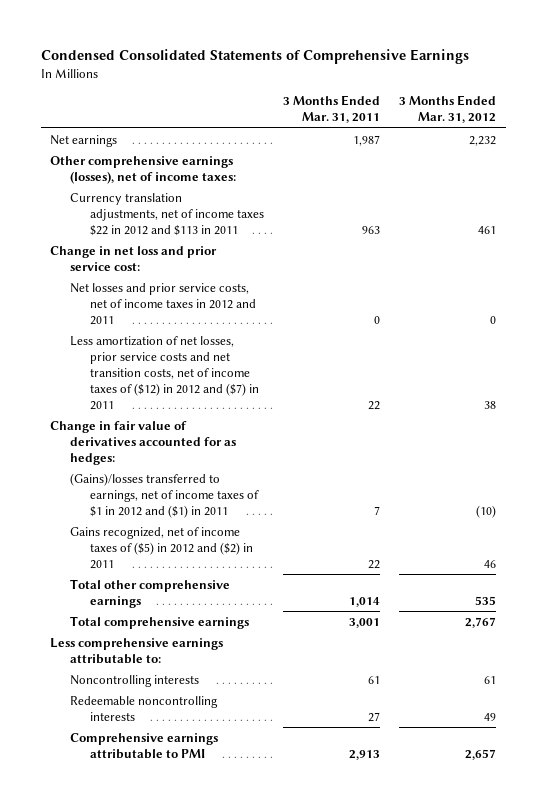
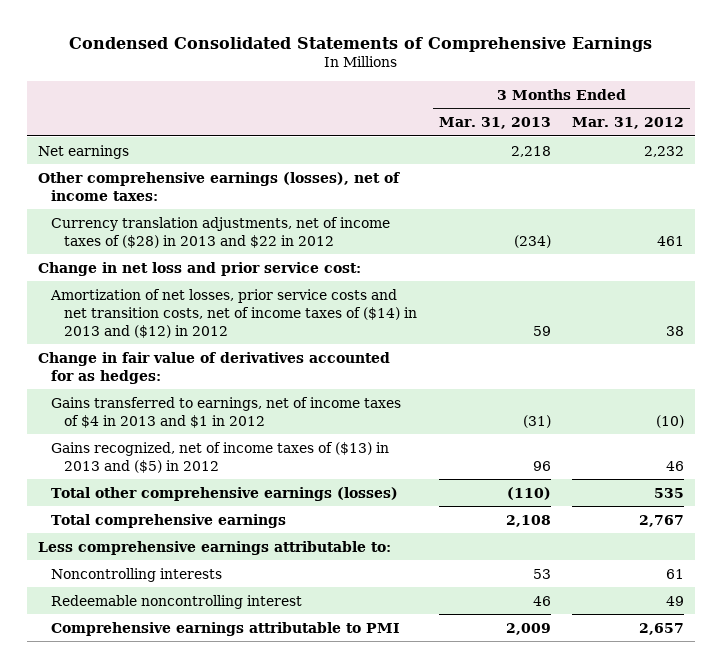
- | 3 Months Ended Mar. 31, 2011 | 3 Months Ended Mar. 31, 2012
+ | 3 Months Ended Mar. 31, 2013 | 3 Months Ended Mar. 31, 2012
- Currency translation adjustments, net of income taxes $22 in 2012 and $113 in 2011 | 963 | 461
+ Currency translation adjustments, net of income taxes of ($28) in 2013 and $22 in 2012 | (234) | 461
- Net losses and prior service costs, net of income taxes in 2012 and 2011 | 0 | 0
- Less amortization of net losses, prior service costs and net transition costs, net of income taxes of ($12) in 2012 and ($7) in 2011 | 22 | 38
+ Amortization of net losses, prior service costs and net transition costs, net of income taxes of ($14) in 2013 and ($12) in 2012 | 59 | 38
- (Gains)/losses transferred to earnings, net of income taxes of $1 in 2012 and ($1) in 2011 | 7 | (10)
- Gains recognized, net of income taxes of ($5) in 2012 and ($2) in 2011 | 22 | 46
- Total other comprehensive earnings | 1,014 | 535
+ Gains transferred to earnings, net of income taxes of $4 in 2013 and $1 in 2012 | (31) | (10)
+ Gains recognized, net of income taxes of ($13) in 2013 and ($5) in 2012 | 96 | 46
+ Total other comprehensive earnings (losses) | (110) | 535
- Redeemable noncontrolling interests | 27 | 49
+ Redeemable noncontrolling interest | 46 | 49

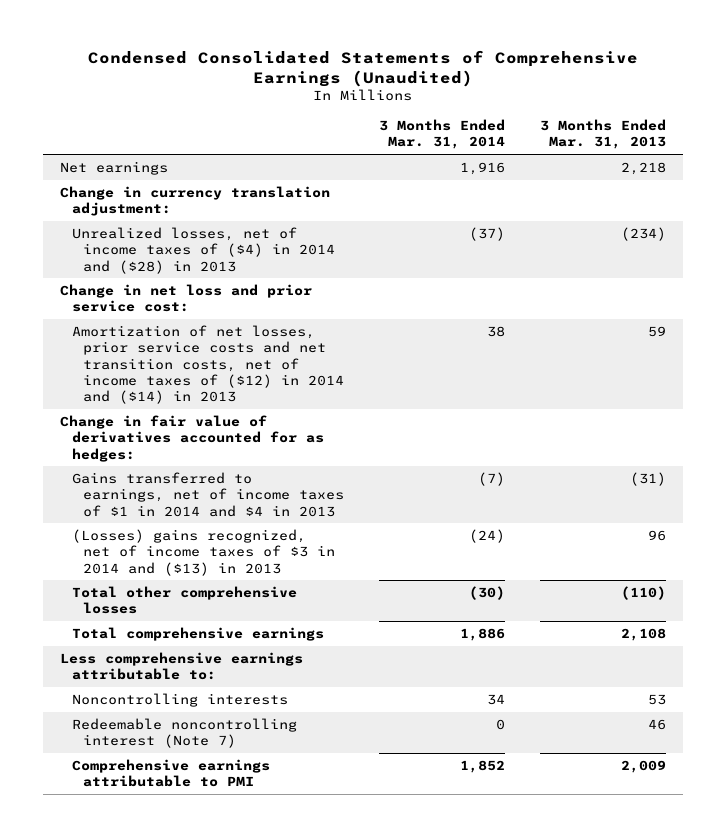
- Condensed Consolidated Statements of Comprehensive Earnings
+ Condensed Consolidated Statements of Comprehensive Earnings (Unaudited)
- | 3 Months Ended Mar. 31, 2013 | 3 Months Ended Mar. 31, 2012
+ | 3 Months Ended Mar. 31, 2014 | 3 Months Ended Mar. 31, 2013
- Other comprehensive earnings (losses), net of income taxes:
- Currency translation adjustments, net of income taxes of ($28) in 2013 and $22 in 2012 | (234) | 461
+ Change in currency translation adjustment:
+ Unrealized losses, net of income taxes of ($4) in 2014 and ($28) in 2013 | (37) | (234)
- Amortization of net losses, prior service costs and net transition costs, net of income taxes of ($14) in 2013 and ($12) in 2012 | 59 | 38
+ Amortization of net losses, prior service costs and net transition costs, net of income taxes of ($12) in 2014 and ($14) in 2013 | 38 | 59
- Gains transferred to earnings, net of income taxes of $4 in 2013 and $1 in 2012 | (31) | (10)
- Gains recognized, net of income taxes of ($13) in 2013 and ($5) in 2012 | 96 | 46
- Total other comprehensive earnings (losses) | (110) | 535
+ Gains transferred to earnings, net of income taxes of $1 in 2014 and $4 in 2013 | (7) | (31)
+ (Losses) gains recognized, net of income taxes of $3 in 2014 and ($13) in 2013 | (24) | 96
+ Total other comprehensive losses | (30) | (110)
- Redeemable noncontrolling interest | 46 | 49
+ Redeemable noncontrolling interest (Note 7) | 0 | 46

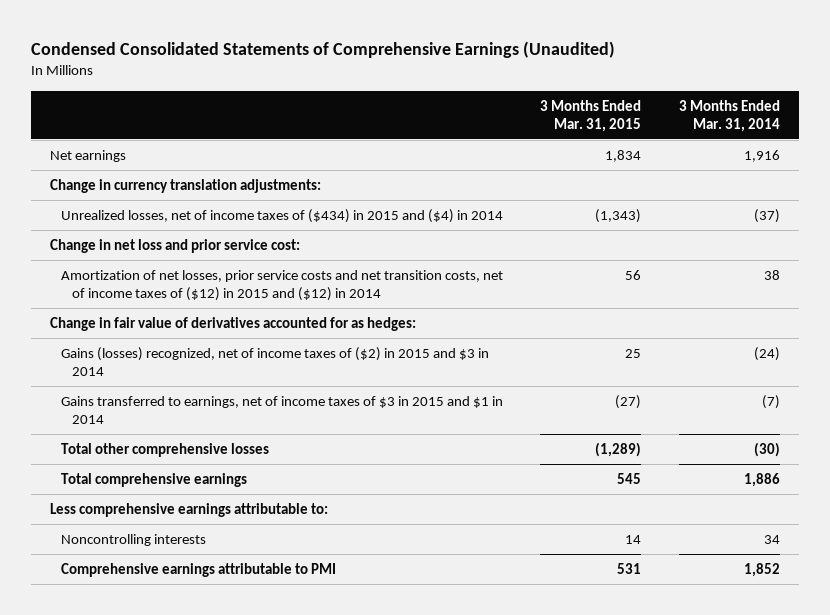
- | 3 Months Ended Mar. 31, 2014 | 3 Months Ended Mar. 31, 2013
+ | 3 Months Ended Mar. 31, 2015 | 3 Months Ended Mar. 31, 2014
- Change in currency translation adjustment:
- Unrealized losses, net of income taxes of ($4) in 2014 and ($28) in 2013 | (37) | (234)
+ Change in currency translation adjustments:
+ Unrealized losses, net of income taxes of ($434) in 2015 and ($4) in 2014 | (1,343) | (37)
- Amortization of net losses, prior service costs and net transition costs, net of income taxes of ($12) in 2014 and ($14) in 2013 | 38 | 59
+ Amortization of net losses, prior service costs and net transition costs, net of income taxes of ($12) in 2015 and ($12) in 2014 | 56 | 38
- Gains transferred to earnings, net of income taxes of $1 in 2014 and $4 in 2013 | (7) | (31)
- (Losses) gains recognized, net of income taxes of $3 in 2014 and ($13) in 2013 | (24) | 96
+ Gains (losses) recognized, net of income taxes of ($2) in 2015 and $3 in 2014 | 25 | (24)
+ Gains transferred to earnings, net of income taxes of $3 in 2015 and $1 in 2014 | (27) | (7)
- Redeemable noncontrolling interest (Note 7) | 0 | 46

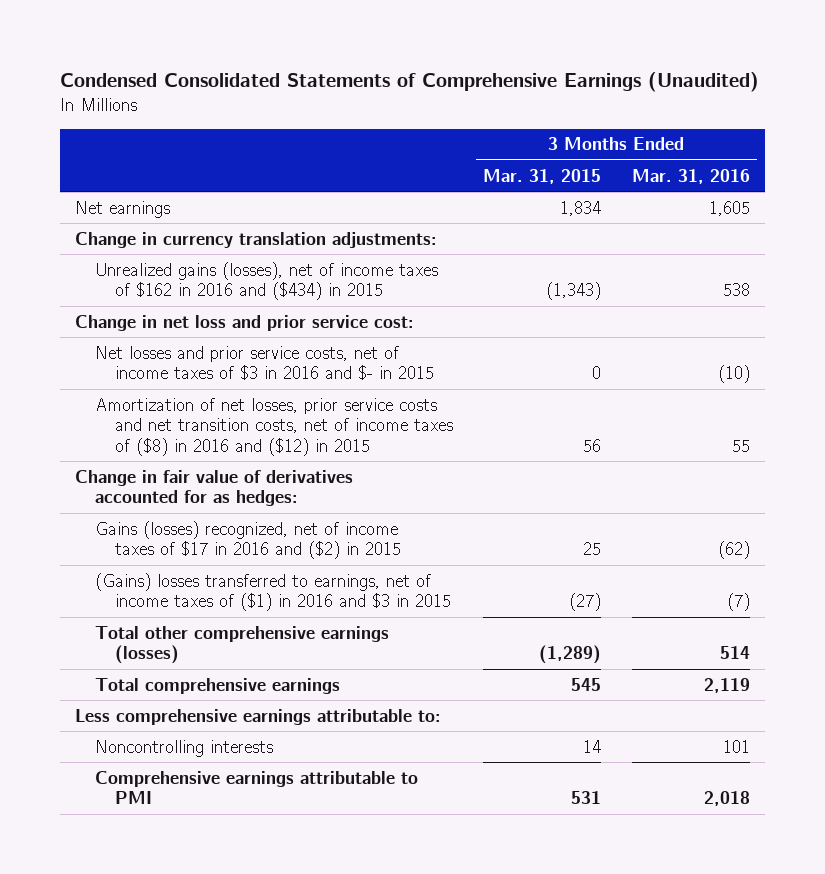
- | 3 Months Ended Mar. 31, 2015 | 3 Months Ended Mar. 31, 2014
+ | 3 Months Ended Mar. 31, 2015 | 3 Months Ended Mar. 31, 2016
- Unrealized losses, net of income taxes of ($434) in 2015 and ($4) in 2014 | (1,343) | (37)
+ Unrealized gains (losses), net of income taxes of $162 in 2016 and ($434) in 2015 | (1,343) | 538
- Amortization of net losses, prior service costs and net transition costs, net of income taxes of ($12) in 2015 and ($12) in 2014 | 56 | 38
+ Net losses and prior service costs, net of income taxes of $3 in 2016 and $- in 2015 | 0 | (10)
+ Amortization of net losses, prior service costs and net transition costs, net of income taxes of ($8) in 2016 and ($12) in 2015 | 56 | 55
- Gains (losses) recognized, net of income taxes of ($2) in 2015 and $3 in 2014 | 25 | (24)
- Gains transferred to earnings, net of income taxes of $3 in 2015 and $1 in 2014 | (27) | (7)
- Total other comprehensive losses | (1,289) | (30)
+ Gains (losses) recognized, net of income taxes of $17 in 2016 and ($2) in 2015 | 25 | (62)
+ (Gains) losses transferred to earnings, net of income taxes of ($1) in 2016 and $3 in 2015 | (27) | (7)
+ Total other comprehensive earnings (losses) | (1,289) | 514

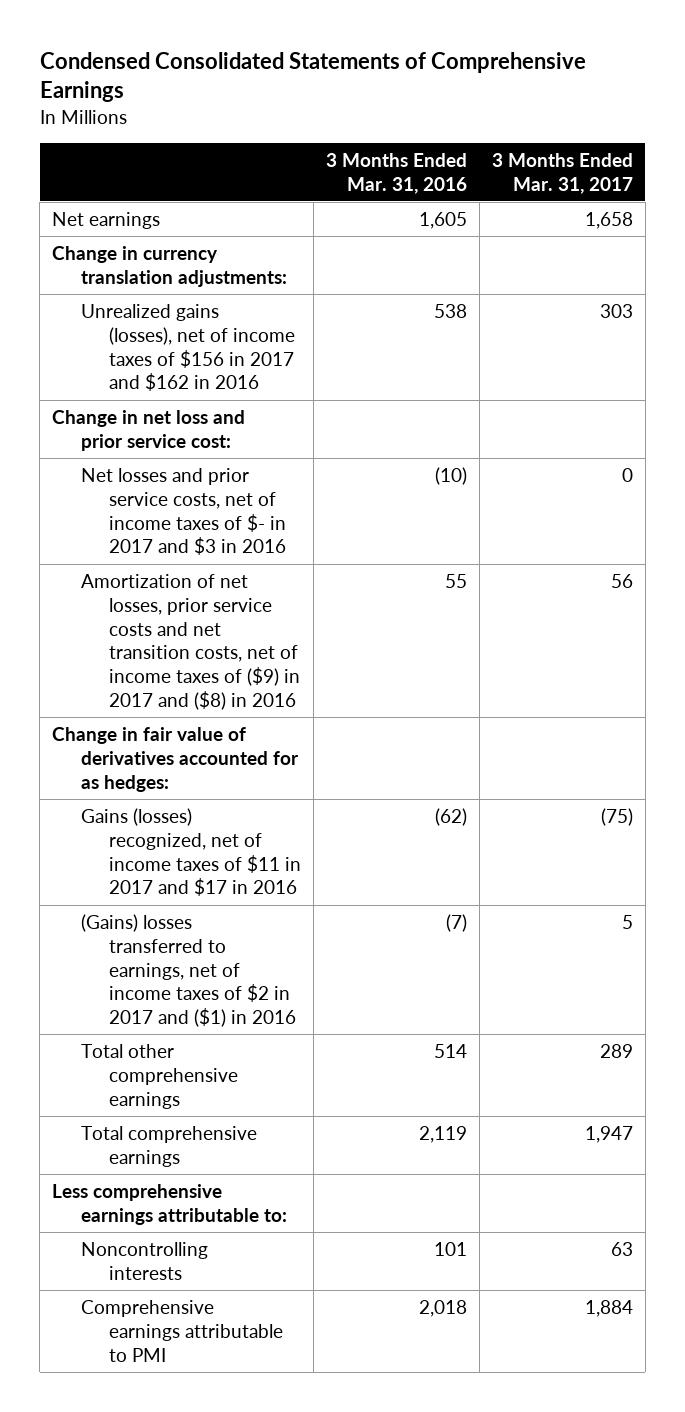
- Condensed Consolidated Statements of Comprehensive Earnings (Unaudited)
+ Condensed Consolidated Statements of Comprehensive Earnings
- | 3 Months Ended Mar. 31, 2015 | 3 Months Ended Mar. 31, 2016
+ | 3 Months Ended Mar. 31, 2016 | 3 Months Ended Mar. 31, 2017
- Unrealized gains (losses), net of income taxes of $162 in 2016 and ($434) in 2015 | (1,343) | 538
+ Unrealized gains (losses), net of income taxes of $156 in 2017 and $162 in 2016 | 538 | 303
- Net losses and prior service costs, net of income taxes of $3 in 2016 and $- in 2015 | 0 | (10)
- Amortization of net losses, prior service costs and net transition costs, net of income taxes of ($8) in 2016 and ($12) in 2015 | 56 | 55
+ Net losses and prior service costs, net of income taxes of $- in 2017 and $3 in 2016 | (10) | 0
+ Amortization of net losses, prior service costs and net transition costs, net of income taxes of ($9) in 2017 and ($8) in 2016 | 55 | 56
- Gains (losses) recognized, net of income taxes of $17 in 2016 and ($2) in 2015 | 25 | (62)
- (Gains) losses transferred to earnings, net of income taxes of ($1) in 2016 and $3 in 2015 | (27) | (7)
- Total other comprehensive earnings (losses) | (1,289) | 514
+ Gains (losses) recognized, net of income taxes of $11 in 2017 and $17 in 2016 | (62) | (75)
+ (Gains) losses transferred to earnings, net of income taxes of $2 in 2017 and ($1) in 2016 | (7) | 5
+ Total other comprehensive earnings | 514 | 289

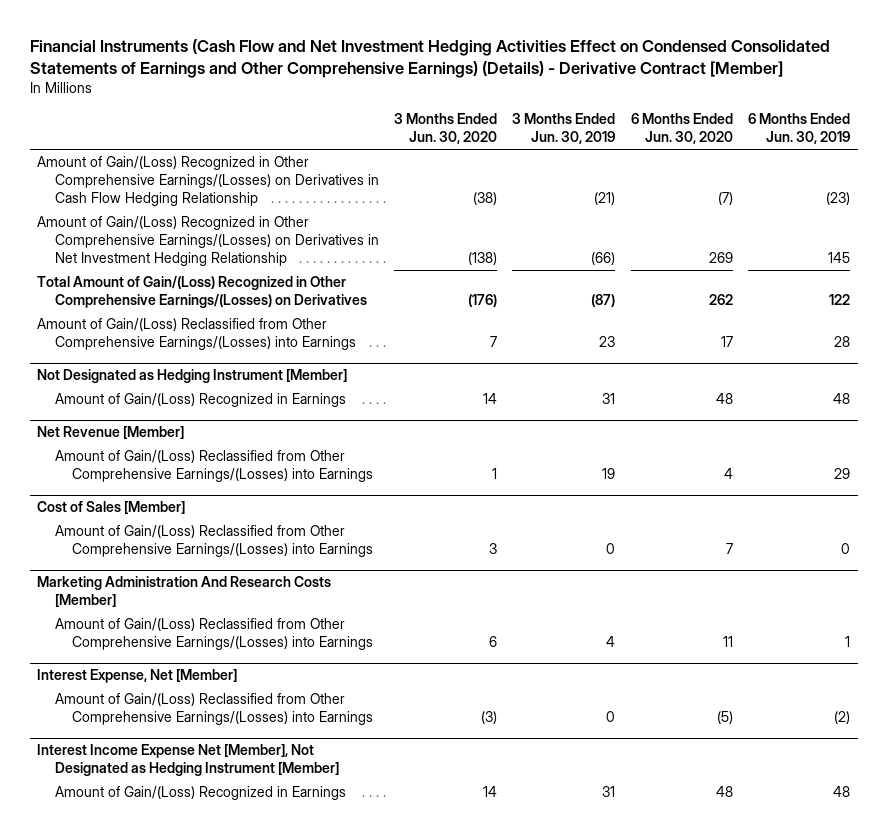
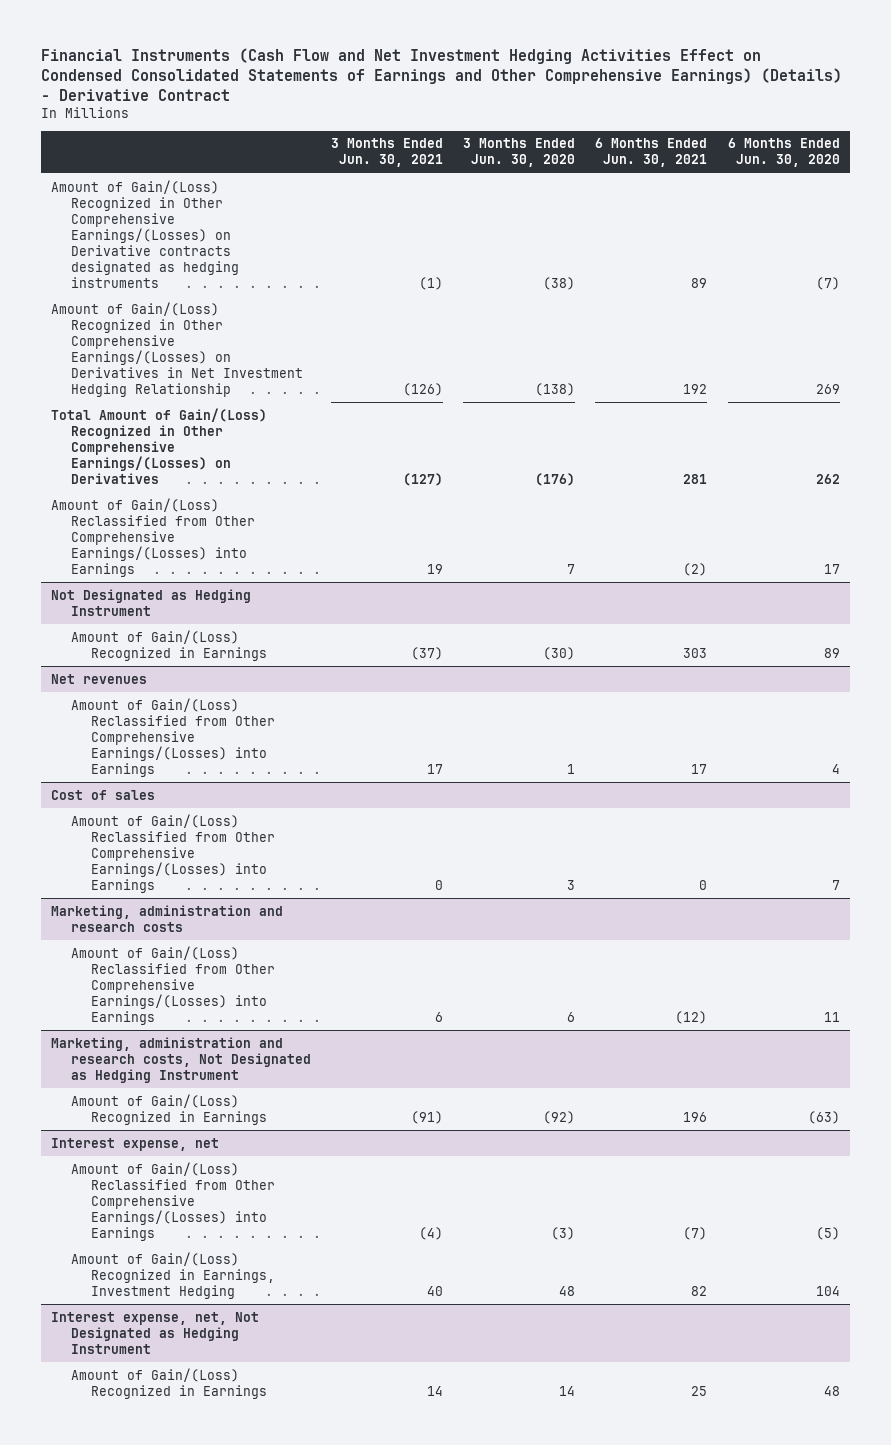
- Financial Instruments (Cash Flow and Net Investment Hedging Activities Effect on Condensed Consolidated Statements of Earnings and Other Comprehensive Earnings) (Details) - Derivative Contract [Member]
+ Financial Instruments (Cash Flow and Net Investment Hedging Activities Effect on Condensed Consolidated Statements of Earnings and Other Comprehensive Earnings) (Details) - Derivative Contract
- | 3 Months Ended Jun. 30, 2020 | 3 Months Ended Jun. 30, 2019 | 6 Months Ended Jun. 30, 2020 | 6 Months Ended Jun. 30, 2019
+ | 3 Months Ended Jun. 30, 2021 | 3 Months Ended Jun. 30, 2020 | 6 Months Ended Jun. 30, 2021 | 6 Months Ended Jun. 30, 2020
- Amount of Gain/(Loss) Recognized in Other Comprehensive Earnings/(Losses) on Derivatives in Cash Flow Hedging Relationship | (38) | (21) | (7) | (23)
+ Amount of Gain/(Loss) Recognized in Other Comprehensive Earnings/(Losses) on Derivative contracts designated as hedging instruments | (1) | (38) | 89 | (7)
- Not Designated as Hedging Instrument [Member]
- Amount of Gain/(Loss) Recognized in Earnings | 14 | 31 | 48 | 48
- Net Revenue [Member]
+ Not Designated as Hedging Instrument
+ Amount of Gain/(Loss) Recognized in Earnings | (37) | (30) | 303 | 89
+ Net revenues
- Cost of Sales [Member]
+ Cost of sales
- Marketing Administration And Research Costs [Member]
+ Marketing, administration and research costs
- Interest Expense, Net [Member]
+ Marketing, administration and research costs, Not Designated as Hedging Instrument
+ Amount of Gain/(Loss) Recognized in Earnings | (91) | (92) | 196 | (63)
+ Interest expense, net
- Interest Income Expense Net [Member], Not Designated as Hedging Instrument [Member]
+ Amount of Gain/(Loss) Recognized in Earnings, Investment Hedging | 40 | 48 | 82 | 104
+ Interest expense, net, Not Designated as Hedging Instrument

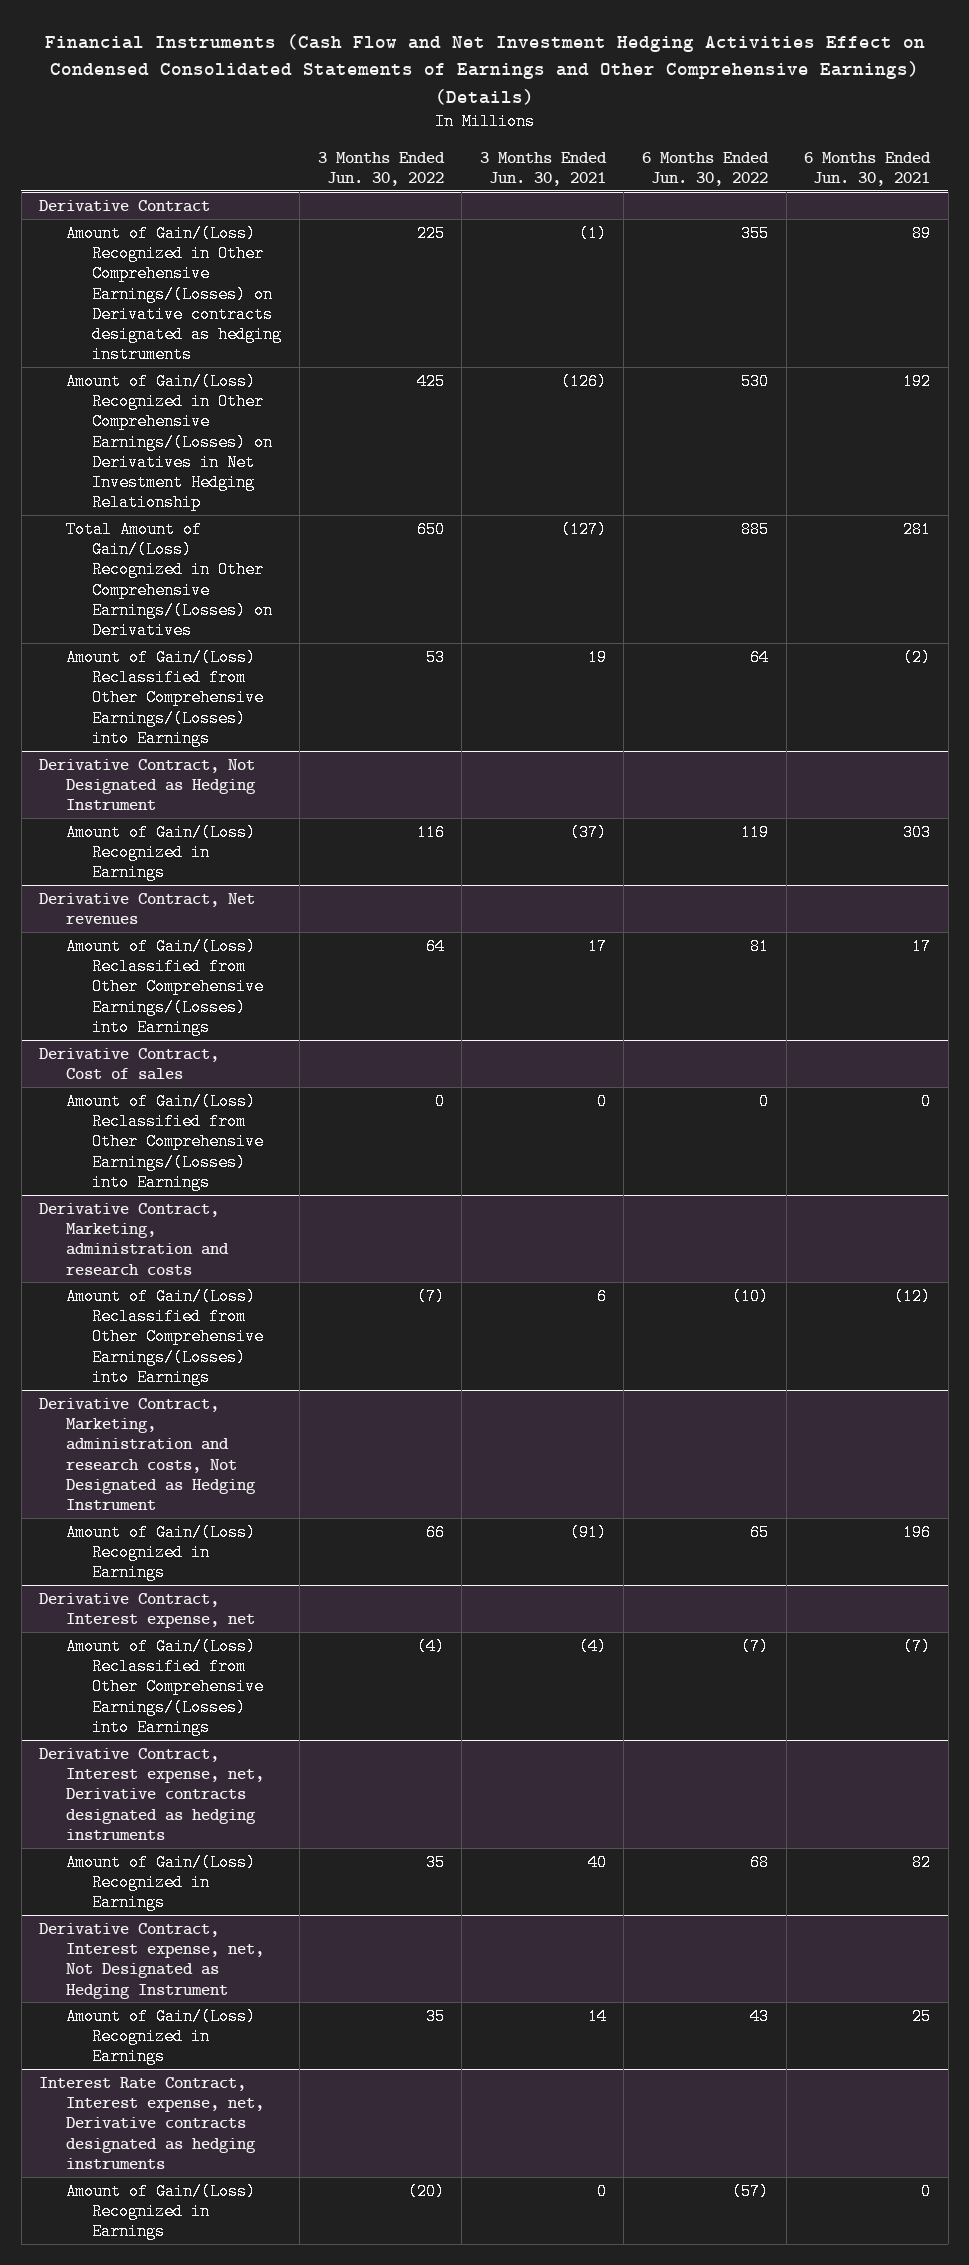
- Financial Instruments (Cash Flow and Net Investment Hedging Activities Effect on Condensed Consolidated Statements of Earnings and Other Comprehensive Earnings) (Details) - Derivative Contract
+ Financial Instruments (Cash Flow and Net Investment Hedging Activities Effect on Condensed Consolidated Statements of Earnings and Other Comprehensive Earnings) (Details)
- | 3 Months Ended Jun. 30, 2021 | 3 Months Ended Jun. 30, 2020 | 6 Months Ended Jun. 30, 2021 | 6 Months Ended Jun. 30, 2020
+ | 3 Months Ended Jun. 30, 2022 | 3 Months Ended Jun. 30, 2021 | 6 Months Ended Jun. 30, 2022 | 6 Months Ended Jun. 30, 2021
+ Derivative Contract
- Not Designated as Hedging Instrument
+ Derivative Contract, Not Designated as Hedging Instrument
- Net revenues
+ Derivative Contract, Net revenues
- Cost of sales
+ Derivative Contract, Cost of sales
- Marketing, administration and research costs
+ Derivative Contract, Marketing, administration and research costs
- Marketing, administration and research costs, Not Designated as Hedging Instrument
+ Derivative Contract, Marketing, administration and research costs, Not Designated as Hedging Instrument
- Interest expense, net
+ Derivative Contract, Interest expense, net
- Amount of Gain/(Loss) Recognized in Earnings, Investment Hedging | 40 | 48 | 82 | 104
- Interest expense, net, Not Designated as Hedging Instrument
+ Derivative Contract, Interest expense, net, Derivative contracts designated as hedging instruments
+ Amount of Gain/(Loss) Recognized in Earnings | 35 | 40 | 68 | 82
+ Derivative Contract, Interest expense, net, Not Designated as Hedging Instrument
+ Interest Rate Contract, Interest expense, net, Derivative contracts designated as hedging instruments
+ Amount of Gain/(Loss) Recognized in Earnings | (20) | 0 | (57) | 0

